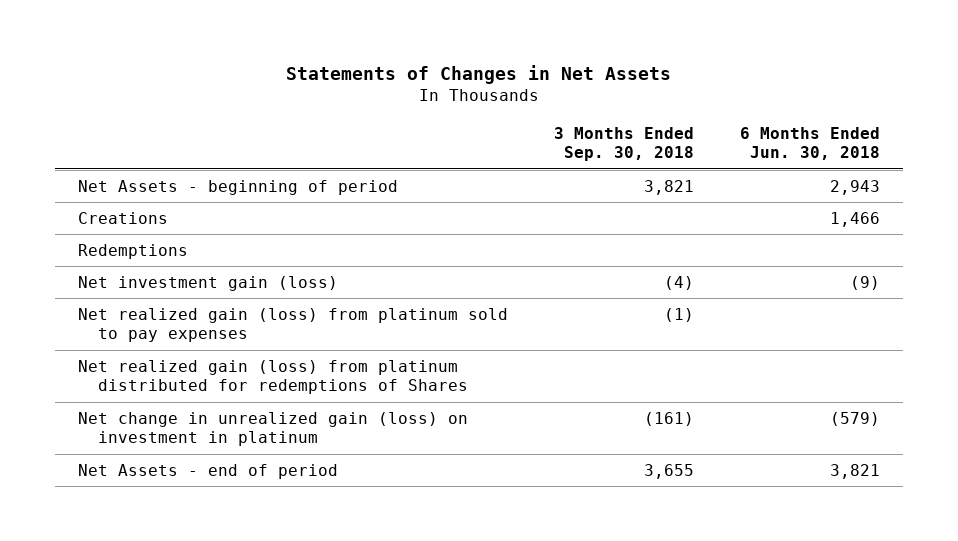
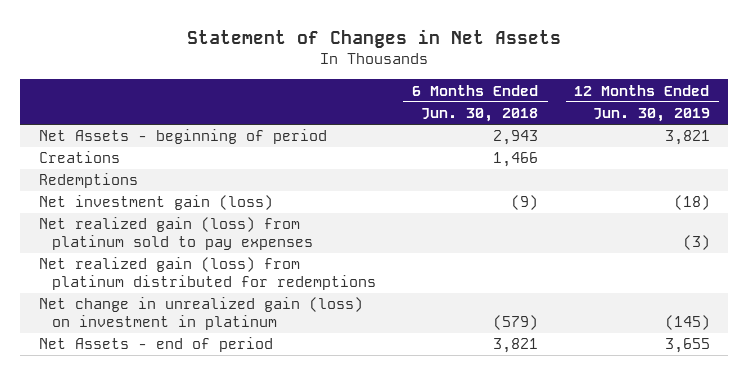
- Statements of Changes in Net Assets
+ Statement of Changes in Net Assets
- | 3 Months Ended Sep. 30, 2018 | 6 Months Ended Jun. 30, 2018
+ | 6 Months Ended Jun. 30, 2018 | 12 Months Ended Jun. 30, 2019
- Net realized gain (loss) from platinum distributed for redemptions of Shares
+ Net realized gain (loss) from platinum distributed for redemptions

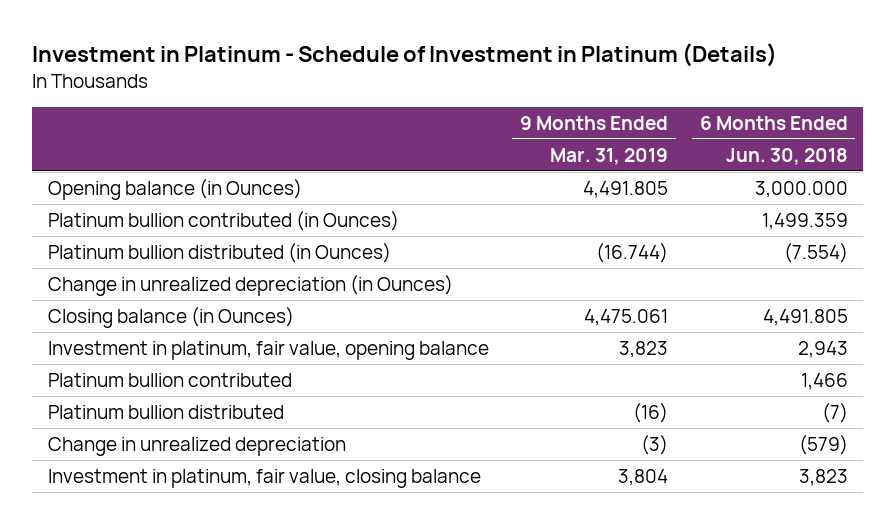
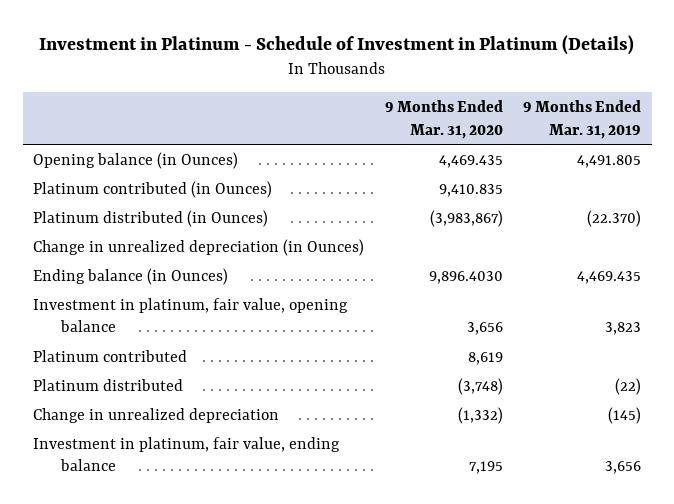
- | 9 Months Ended Mar. 31, 2019 | 6 Months Ended Jun. 30, 2018
+ | 9 Months Ended Mar. 31, 2020 | 9 Months Ended Mar. 31, 2019
- Platinum bullion contributed (in Ounces) | | 1,499.359
- Platinum bullion distributed (in Ounces) | (16.744) | (7.554)
+ Platinum contributed (in Ounces) | 9,410.835 |
+ Platinum distributed (in Ounces) | (3,983,867) | (22.370)
- Closing balance (in Ounces) | 4,475.061 | 4,491.805
+ Ending balance (in Ounces) | 9,896.4030 | 4,469.435
- Platinum bullion contributed | | 1,466
- Platinum bullion distributed | (16) | (7)
- Change in unrealized depreciation | (3) | (579)
- Investment in platinum, fair value, closing balance | 3,804 | 3,823
+ Platinum contributed | 8,619 |
+ Platinum distributed | (3,748) | (22)
+ Change in unrealized depreciation | (1,332) | (145)
+ Investment in platinum, fair value, ending balance | 7,195 | 3,656

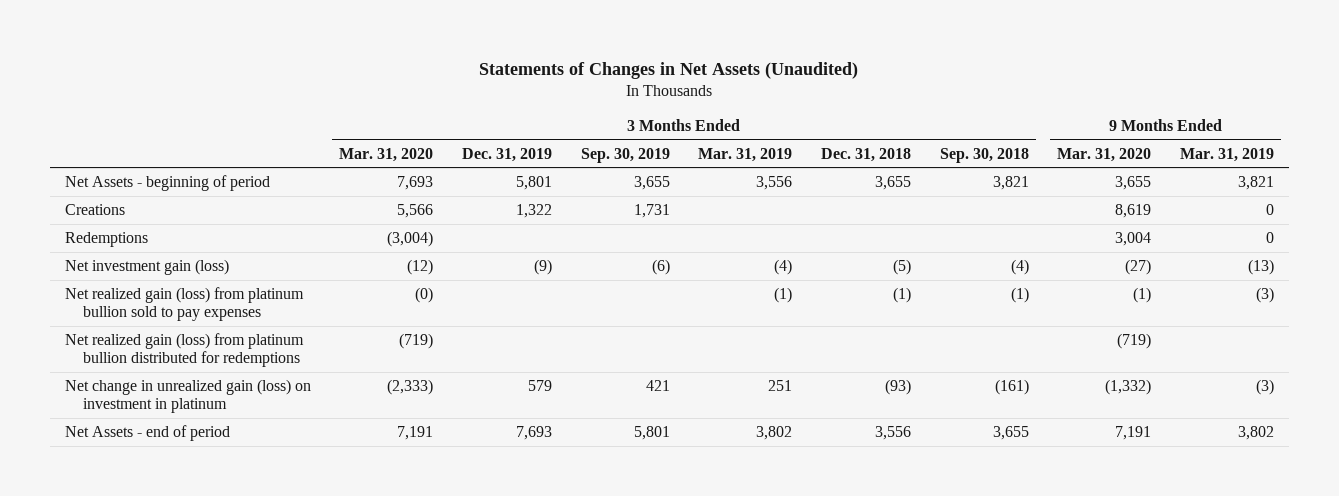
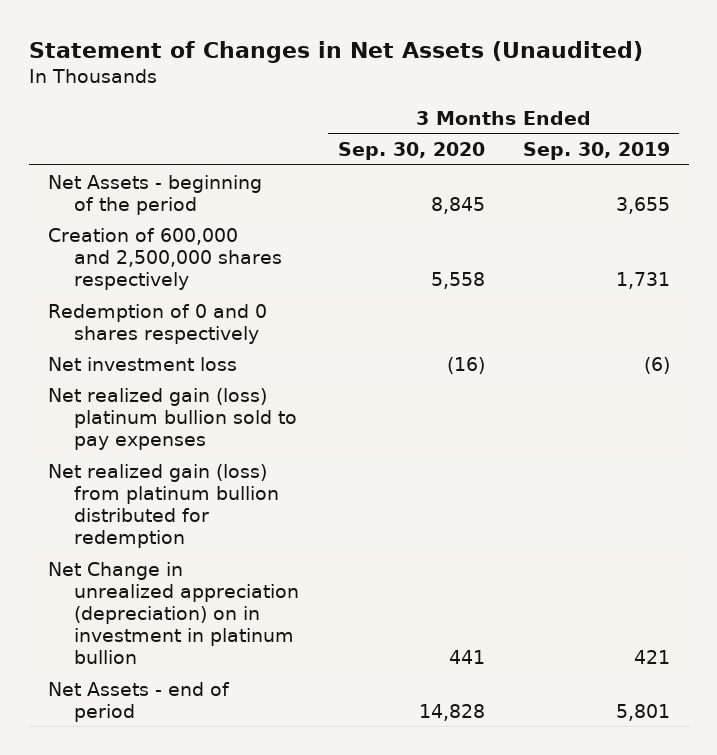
- Statements of Changes in Net Assets (Unaudited)
+ Statement of Changes in Net Assets (Unaudited)
- | 3 Months Ended Mar. 31, 2020 | 3 Months Ended Dec. 31, 2019 | 3 Months Ended Sep. 30, 2019 | 3 Months Ended Mar. 31, 2019 | 3 Months Ended Dec. 31, 2018 | 3 Months Ended Sep. 30, 2018 | 9 Months Ended Mar. 31, 2020 | 9 Months Ended Mar. 31, 2019
+ | 3 Months Ended Sep. 30, 2020 | 3 Months Ended Sep. 30, 2019
- Net Assets - beginning of period | 7,693 | 5,801 | 3,655 | 3,556 | 3,655 | 3,821 | 3,655 | 3,821
- Creations | 5,566 | 1,322 | 1,731 | | | | 8,619 | 0
- Redemptions | (3,004) | | | | | | 3,004 | 0
- Net investment gain (loss) | (12) | (9) | (6) | (4) | (5) | (4) | (27) | (13)
- Net realized gain (loss) from platinum bullion sold to pay expenses | (0) | | | (1) | (1) | (1) | (1) | (3)
- Net realized gain (loss) from platinum bullion distributed for redemptions | (719) | | | | | | (719) |
- Net change in unrealized gain (loss) on investment in platinum | (2,333) | 579 | 421 | 251 | (93) | (161) | (1,332) | (3)
+ Net Assets - beginning of the period | 8,845 | 3,655
+ Creation of 600,000 and 2,500,000 shares respectively | 5,558 | 1,731
+ Redemption of 0 and 0 shares respectively
+ Net investment loss | (16) | (6)
+ Net realized gain (loss) platinum bullion sold to pay expenses
+ Net realized gain (loss) from platinum bullion distributed for redemption
+ Net Change in unrealized appreciation (depreciation) on in investment in platinum bullion | 441 | 421

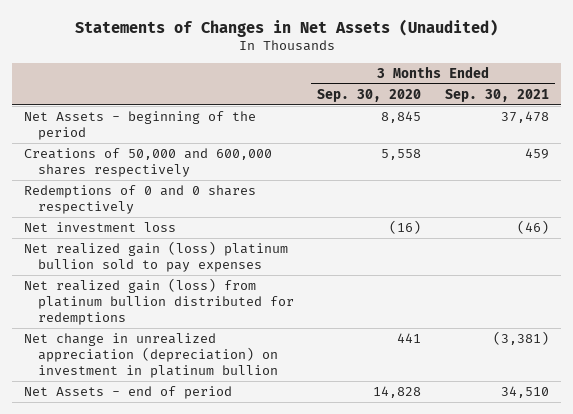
- Statement of Changes in Net Assets (Unaudited)
+ Statements of Changes in Net Assets (Unaudited)
- | 3 Months Ended Sep. 30, 2020 | 3 Months Ended Sep. 30, 2019
+ | 3 Months Ended Sep. 30, 2020 | 3 Months Ended Sep. 30, 2021
- Creation of 600,000 and 2,500,000 shares respectively | 5,558 | 1,731
- Redemption of 0 and 0 shares respectively
+ Creations of 50,000 and 600,000 shares respectively | 5,558 | 459
+ Redemptions of 0 and 0 shares respectively
- Net realized gain (loss) from platinum bullion distributed for redemption
- Net Change in unrealized appreciation (depreciation) on in investment in platinum bullion | 441 | 421
+ Net realized gain (loss) from platinum bullion distributed for redemptions
+ Net change in unrealized appreciation (depreciation) on investment in platinum bullion | 441 | (3,381)

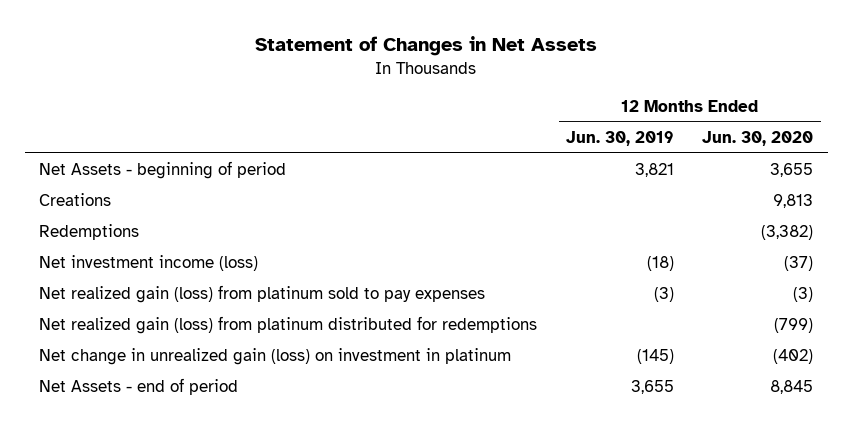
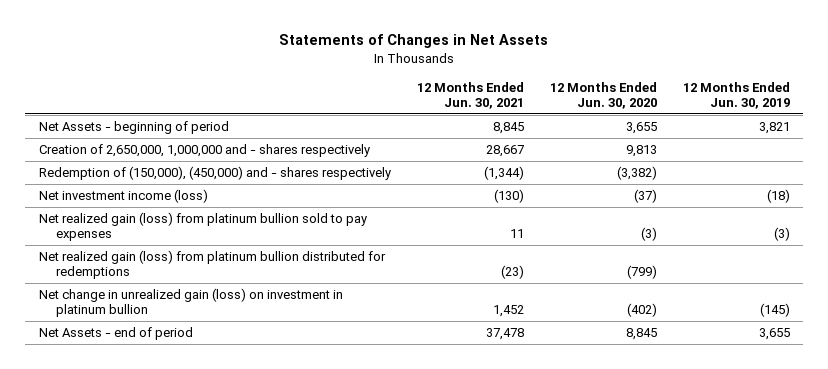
- Statement of Changes in Net Assets
+ Statements of Changes in Net Assets
- | 12 Months Ended Jun. 30, 2019 | 12 Months Ended Jun. 30, 2020
+ | 12 Months Ended Jun. 30, 2021 | 12 Months Ended Jun. 30, 2020 | 12 Months Ended Jun. 30, 2019
- Creations | | 9,813
- Redemptions | | (3,382)
+ Creation of 2,650,000, 1,000,000 and - shares respectively | 28,667 | 9,813 |
+ Redemption of (150,000), (450,000) and - shares respectively | (1,344) | (3,382) |
- Net realized gain (loss) from platinum sold to pay expenses | (3) | (3)
- Net realized gain (loss) from platinum distributed for redemptions | | (799)
- Net change in unrealized gain (loss) on investment in platinum | (145) | (402)
+ Net realized gain (loss) from platinum bullion sold to pay expenses | 11 | (3) | (3)
+ Net realized gain (loss) from platinum bullion distributed for redemptions | (23) | (799) |
+ Net change in unrealized gain (loss) on investment in platinum bullion | 1,452 | (402) | (145)

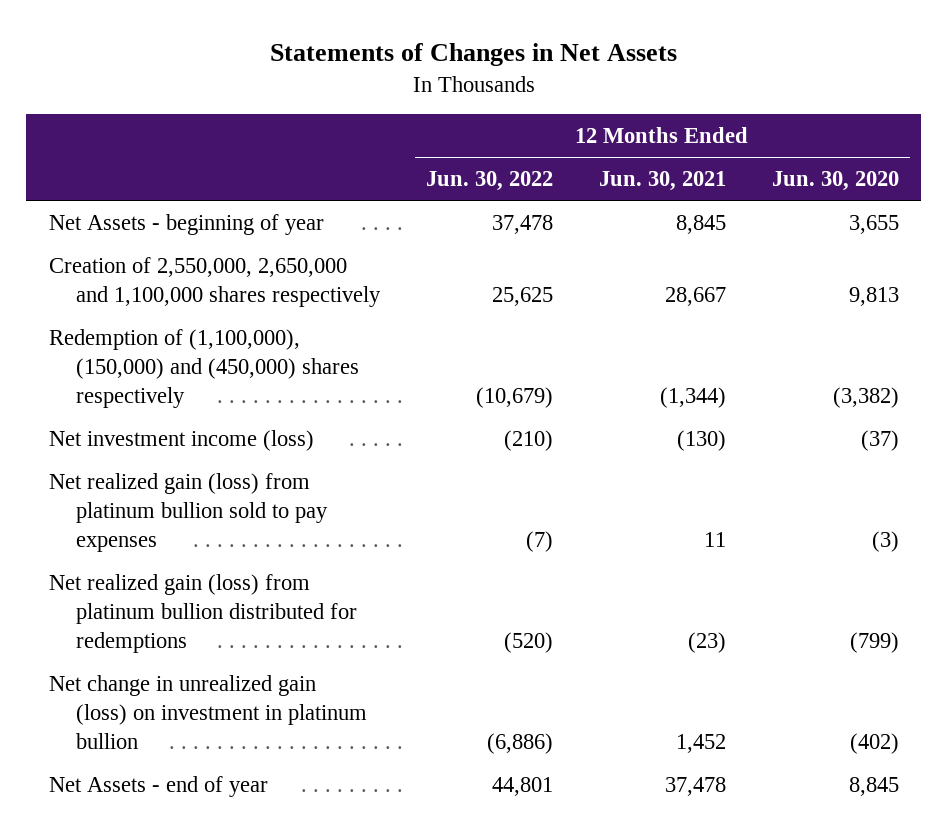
- | 12 Months Ended Jun. 30, 2021 | 12 Months Ended Jun. 30, 2020 | 12 Months Ended Jun. 30, 2019
+ | 12 Months Ended Jun. 30, 2022 | 12 Months Ended Jun. 30, 2021 | 12 Months Ended Jun. 30, 2020
- Net Assets - beginning of period | 8,845 | 3,655 | 3,821
- Creation of 2,650,000, 1,000,000 and - shares respectively | 28,667 | 9,813 |
- Redemption of (150,000), (450,000) and - shares respectively | (1,344) | (3,382) |
+ Net Assets - beginning of year | 37,478 | 8,845 | 3,655
+ Creation of 2,550,000, 2,650,000 and 1,100,000 shares respectively | 25,625 | 28,667 | 9,813
+ Redemption of (1,100,000), (150,000) and (450,000) shares respectively | (10,679) | (1,344) | (3,382)
- Net Assets - end of period | 37,478 | 8,845 | 3,655
+ Net Assets - end of year | 44,801 | 37,478 | 8,845

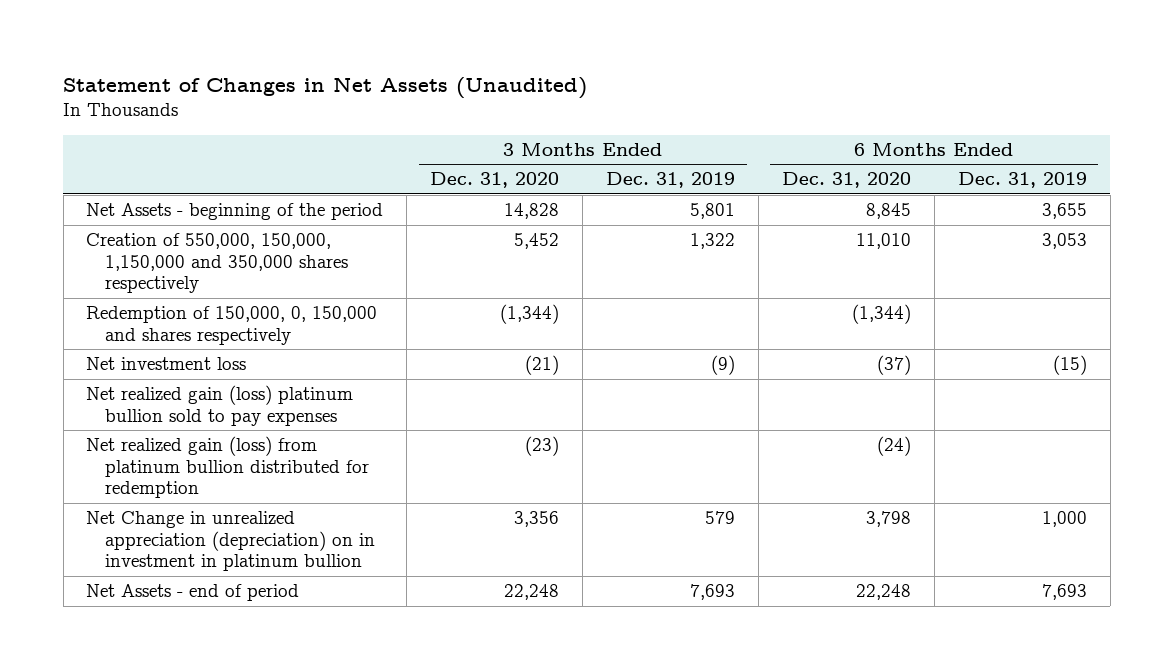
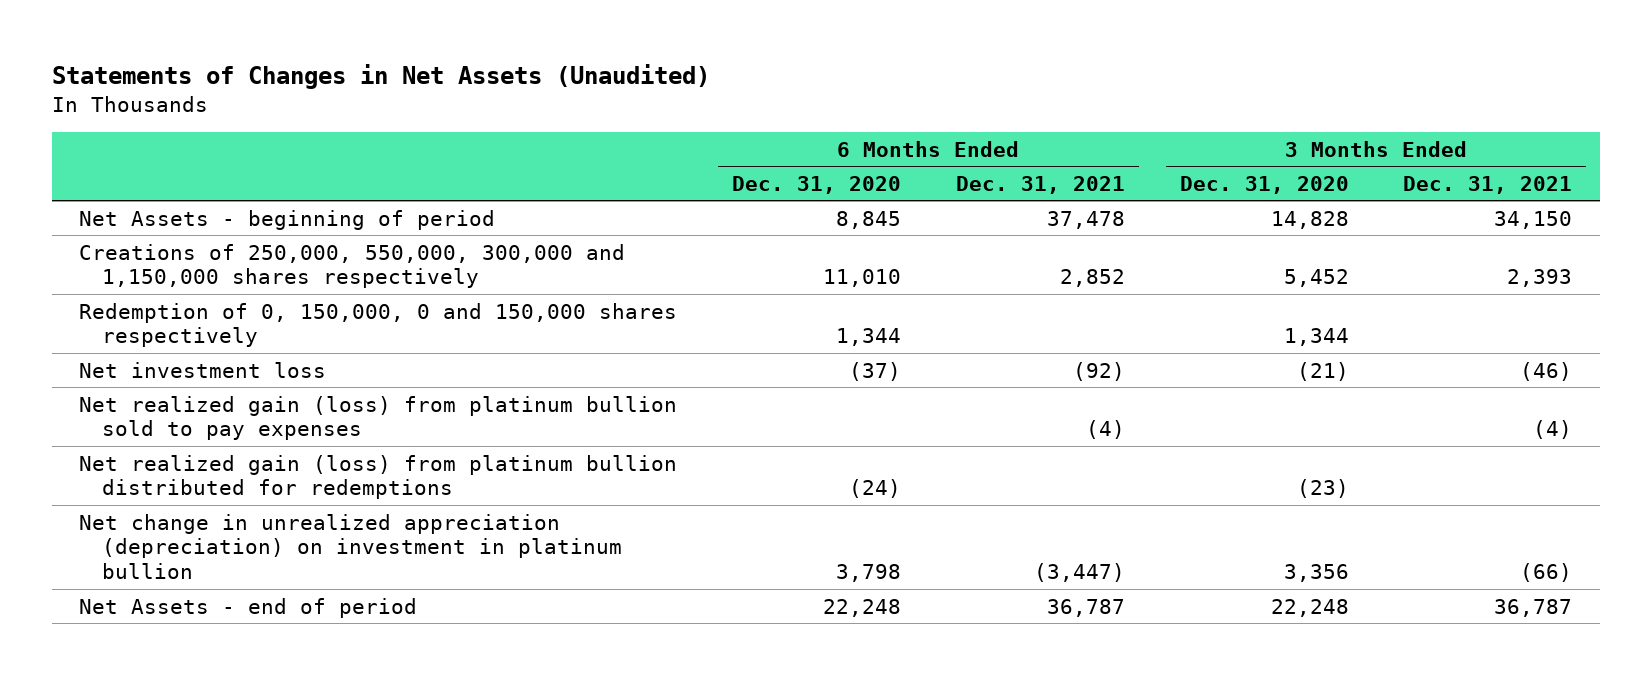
- Statement of Changes in Net Assets (Unaudited)
+ Statements of Changes in Net Assets (Unaudited)
- | 3 Months Ended Dec. 31, 2020 | 3 Months Ended Dec. 31, 2019 | 6 Months Ended Dec. 31, 2020 | 6 Months Ended Dec. 31, 2019
+ | 6 Months Ended Dec. 31, 2020 | 6 Months Ended Dec. 31, 2021 | 3 Months Ended Dec. 31, 2020 | 3 Months Ended Dec. 31, 2021
- Net Assets - beginning of the period | 14,828 | 5,801 | 8,845 | 3,655
- Creation of 550,000, 150,000, 1,150,000 and 350,000 shares respectively | 5,452 | 1,322 | 11,010 | 3,053
- Redemption of 150,000, 0, 150,000 and shares respectively | (1,344) | | (1,344) |
+ Net Assets - beginning of period | 8,845 | 37,478 | 14,828 | 34,150
+ Creations of 250,000, 550,000, 300,000 and 1,150,000 shares respectively | 11,010 | 2,852 | 5,452 | 2,393
+ Redemption of 0, 150,000, 0 and 150,000 shares respectively | 1,344 | | 1,344 |
- Net realized gain (loss) platinum bullion sold to pay expenses
- Net realized gain (loss) from platinum bullion distributed for redemption | (23) | | (24) |
- Net Change in unrealized appreciation (depreciation) on in investment in platinum bullion | 3,356 | 579 | 3,798 | 1,000
+ Net realized gain (loss) from platinum bullion sold to pay expenses | | (4) | | (4)
+ Net realized gain (loss) from platinum bullion distributed for redemptions | (24) | | (23) |
+ Net change in unrealized appreciation (depreciation) on investment in platinum bullion | 3,798 | (3,447) | 3,356 | (66)

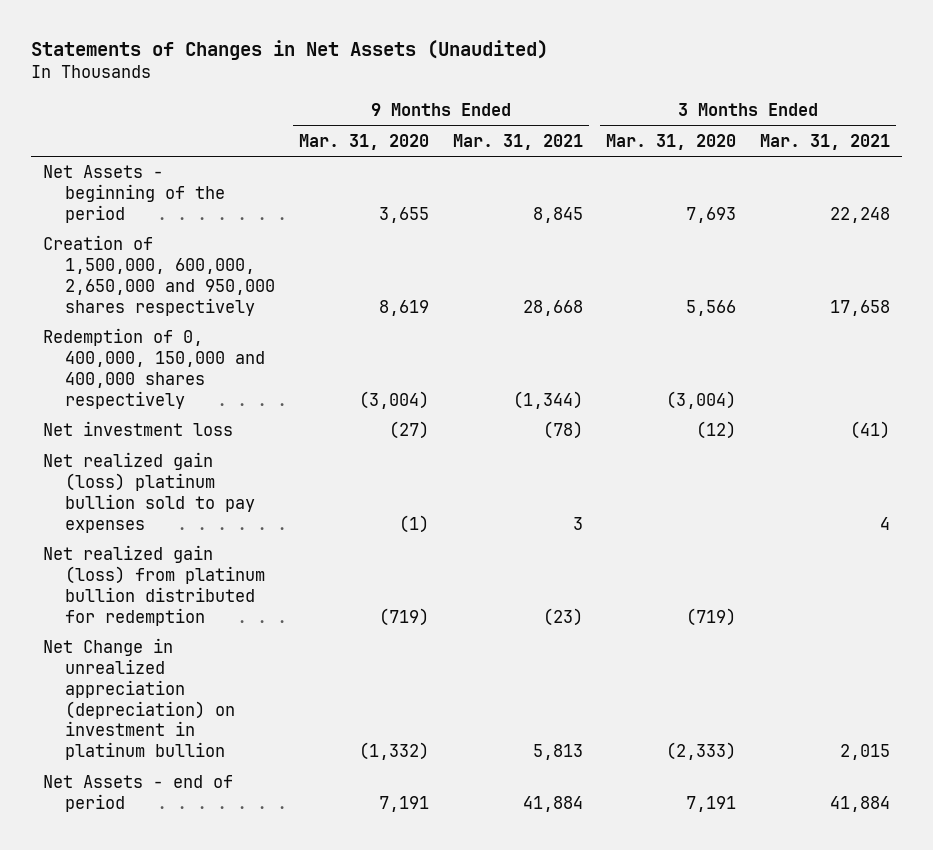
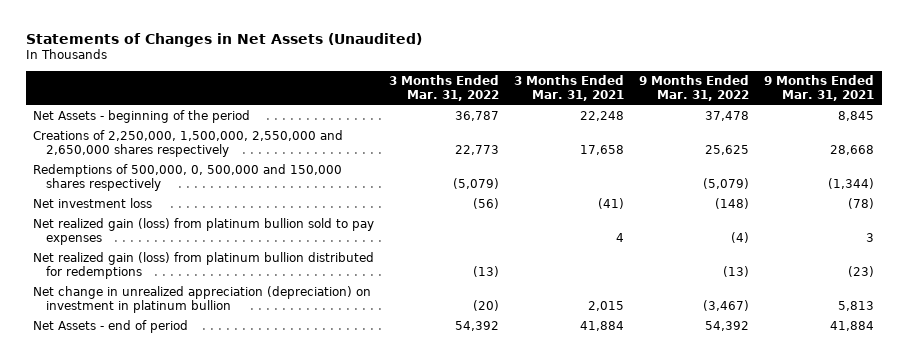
- | 9 Months Ended Mar. 31, 2020 | 9 Months Ended Mar. 31, 2021 | 3 Months Ended Mar. 31, 2020 | 3 Months Ended Mar. 31, 2021
+ | 3 Months Ended Mar. 31, 2022 | 3 Months Ended Mar. 31, 2021 | 9 Months Ended Mar. 31, 2022 | 9 Months Ended Mar. 31, 2021
- Creation of 1,500,000, 600,000, 2,650,000 and 950,000 shares respectively | 8,619 | 28,668 | 5,566 | 17,658
- Redemption of 0, 400,000, 150,000 and 400,000 shares respectively | (3,004) | (1,344) | (3,004) |
+ Creations of 2,250,000, 1,500,000, 2,550,000 and 2,650,000 shares respectively | 22,773 | 17,658 | 25,625 | 28,668
+ Redemptions of 500,000, 0, 500,000 and 150,000 shares respectively | (5,079) | | (5,079) | (1,344)
- Net realized gain (loss) platinum bullion sold to pay expenses | (1) | 3 | | 4
- Net realized gain (loss) from platinum bullion distributed for redemption | (719) | (23) | (719) |
- Net Change in unrealized appreciation (depreciation) on investment in platinum bullion | (1,332) | 5,813 | (2,333) | 2,015
+ Net realized gain (loss) from platinum bullion sold to pay expenses | | 4 | (4) | 3
+ Net realized gain (loss) from platinum bullion distributed for redemptions | (13) | | (13) | (23)
+ Net change in unrealized appreciation (depreciation) on investment in platinum bullion | (20) | 2,015 | (3,467) | 5,813

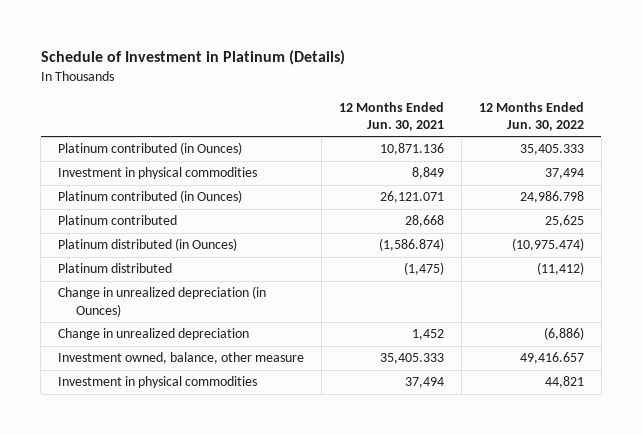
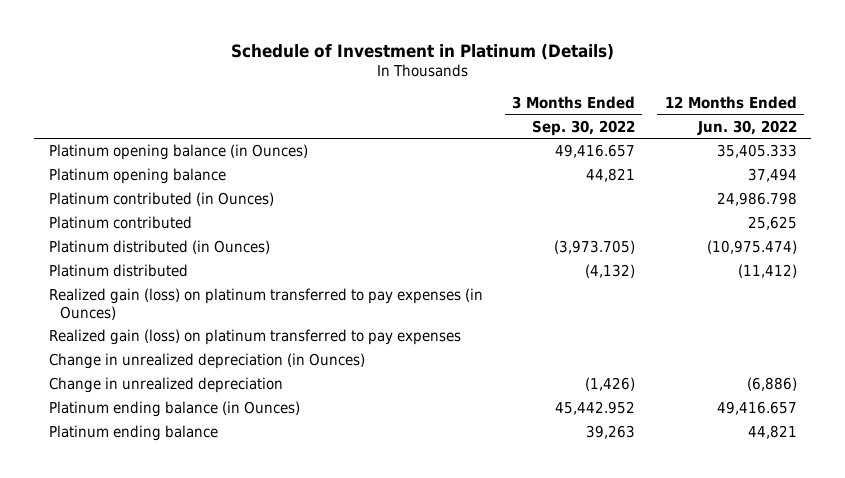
- | 12 Months Ended Jun. 30, 2021 | 12 Months Ended Jun. 30, 2022
+ | 3 Months Ended Sep. 30, 2022 | 12 Months Ended Jun. 30, 2022
- Platinum contributed (in Ounces) | 10,871.136 | 35,405.333
- Investment in physical commodities | 8,849 | 37,494
+ Platinum opening balance (in Ounces) | 49,416.657 | 35,405.333
+ Platinum opening balance | 44,821 | 37,494
+ Realized gain (loss) on platinum transferred to pay expenses (in Ounces)
+ Realized gain (loss) on platinum transferred to pay expenses
- Investment owned, balance, other measure | 35,405.333 | 49,416.657
- Investment in physical commodities | 37,494 | 44,821
+ Platinum ending balance (in Ounces) | 45,442.952 | 49,416.657
+ Platinum ending balance | 39,263 | 44,821

